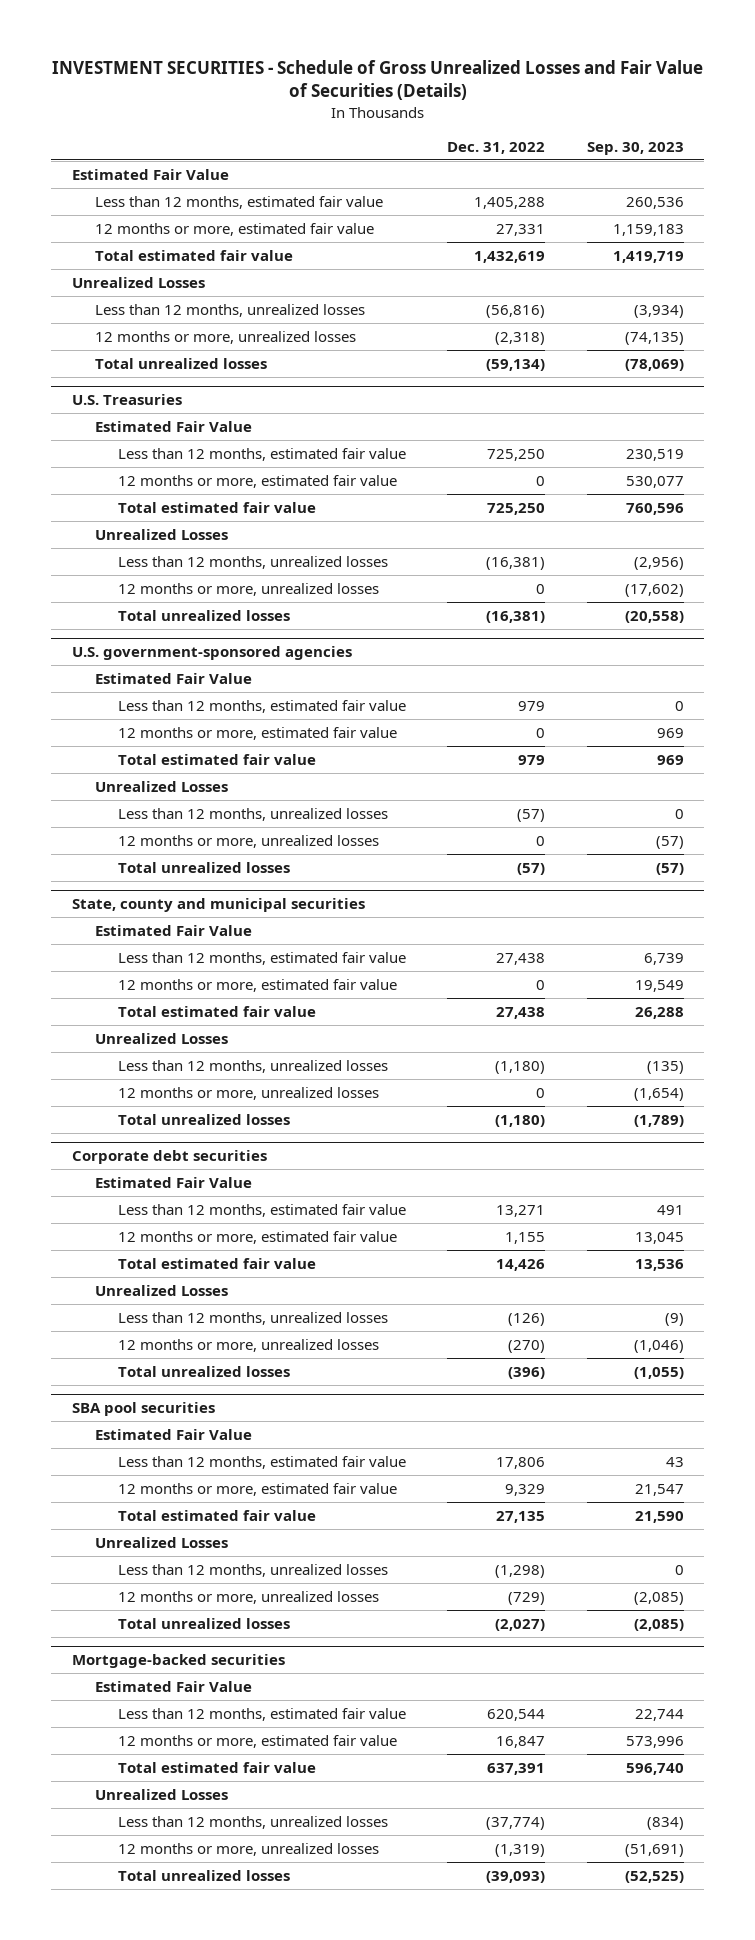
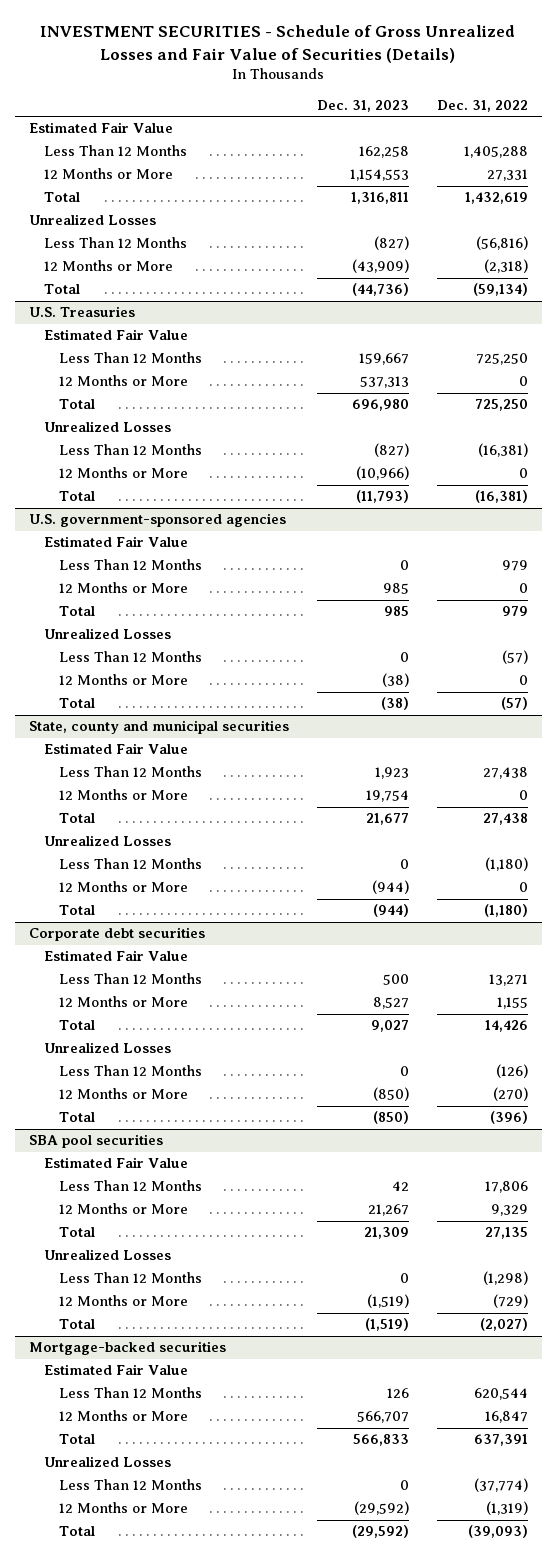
- | Dec. 31, 2022 | Sep. 30, 2023
+ | Dec. 31, 2023 | Dec. 31, 2022
- Less than 12 months, estimated fair value | 1,405,288 | 260,536
- 12 months or more, estimated fair value | 27,331 | 1,159,183
- Total estimated fair value | 1,432,619 | 1,419,719
+ Less Than 12 Months | 162,258 | 1,405,288
+ 12 Months or More | 1,154,553 | 27,331
+ Total | 1,316,811 | 1,432,619
- Less than 12 months, unrealized losses | (56,816) | (3,934)
- 12 months or more, unrealized losses | (2,318) | (74,135)
- Total unrealized losses | (59,134) | (78,069)
+ Less Than 12 Months | (827) | (56,816)
+ 12 Months or More | (43,909) | (2,318)
+ Total | (44,736) | (59,134)
@ U.S. Treasuries
- Less than 12 months, estimated fair value | 725,250 | 230,519
- 12 months or more, estimated fair value | 0 | 530,077
- Total estimated fair value | 725,250 | 760,596
+ Less Than 12 Months | 159,667 | 725,250
+ 12 Months or More | 537,313 | 0
+ Total | 696,980 | 725,250
- Less than 12 months, unrealized losses | (16,381) | (2,956)
- 12 months or more, unrealized losses | 0 | (17,602)
- Total unrealized losses | (16,381) | (20,558)
+ Less Than 12 Months | (827) | (16,381)
+ 12 Months or More | (10,966) | 0
+ Total | (11,793) | (16,381)
@ U.S. government-sponsored agencies
- Less than 12 months, estimated fair value | 979 | 0
- 12 months or more, estimated fair value | 0 | 969
- Total estimated fair value | 979 | 969
+ Less Than 12 Months | 0 | 979
+ 12 Months or More | 985 | 0
+ Total | 985 | 979
- Less than 12 months, unrealized losses | (57) | 0
- 12 months or more, unrealized losses | 0 | (57)
- Total unrealized losses | (57) | (57)
+ Less Than 12 Months | 0 | (57)
+ 12 Months or More | (38) | 0
+ Total | (38) | (57)
@ State, county and municipal securities
- Less than 12 months, estimated fair value | 27,438 | 6,739
- 12 months or more, estimated fair value | 0 | 19,549
- Total estimated fair value | 27,438 | 26,288
+ Less Than 12 Months | 1,923 | 27,438
+ 12 Months or More | 19,754 | 0
+ Total | 21,677 | 27,438
- Less than 12 months, unrealized losses | (1,180) | (135)
- 12 months or more, unrealized losses | 0 | (1,654)
- Total unrealized losses | (1,180) | (1,789)
+ Less Than 12 Months | 0 | (1,180)
+ 12 Months or More | (944) | 0
+ Total | (944) | (1,180)
@ Corporate debt securities
- Less than 12 months, estimated fair value | 13,271 | 491
- 12 months or more, estimated fair value | 1,155 | 13,045
- Total estimated fair value | 14,426 | 13,536
+ Less Than 12 Months | 500 | 13,271
+ 12 Months or More | 8,527 | 1,155
+ Total | 9,027 | 14,426
- Less than 12 months, unrealized losses | (126) | (9)
- 12 months or more, unrealized losses | (270) | (1,046)
- Total unrealized losses | (396) | (1,055)
+ Less Than 12 Months | 0 | (126)
+ 12 Months or More | (850) | (270)
+ Total | (850) | (396)
@ SBA pool securities
- Less than 12 months, estimated fair value | 17,806 | 43
- 12 months or more, estimated fair value | 9,329 | 21,547
- Total estimated fair value | 27,135 | 21,590
+ Less Than 12 Months | 42 | 17,806
+ 12 Months or More | 21,267 | 9,329
+ Total | 21,309 | 27,135
- Less than 12 months, unrealized losses | (1,298) | 0
- 12 months or more, unrealized losses | (729) | (2,085)
- Total unrealized losses | (2,027) | (2,085)
+ Less Than 12 Months | 0 | (1,298)
+ 12 Months or More | (1,519) | (729)
+ Total | (1,519) | (2,027)
@ Mortgage-backed securities
- Less than 12 months, estimated fair value | 620,544 | 22,744
- 12 months or more, estimated fair value | 16,847 | 573,996
- Total estimated fair value | 637,391 | 596,740
+ Less Than 12 Months | 126 | 620,544
+ 12 Months or More | 566,707 | 16,847
+ Total | 566,833 | 637,391
- Less than 12 months, unrealized losses | (37,774) | (834)
- 12 months or more, unrealized losses | (1,319) | (51,691)
- Total unrealized losses | (39,093) | (52,525)
+ Less Than 12 Months | 0 | (37,774)
+ 12 Months or More | (29,592) | (1,319)
+ Total | (29,592) | (39,093)

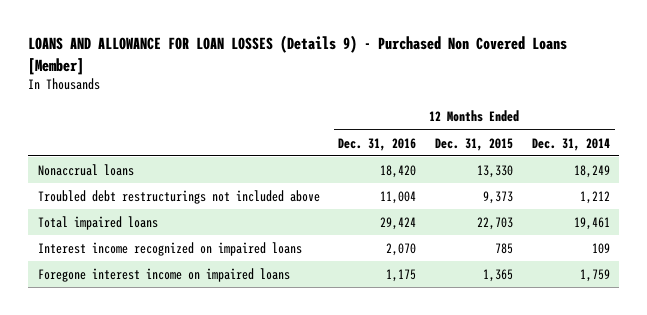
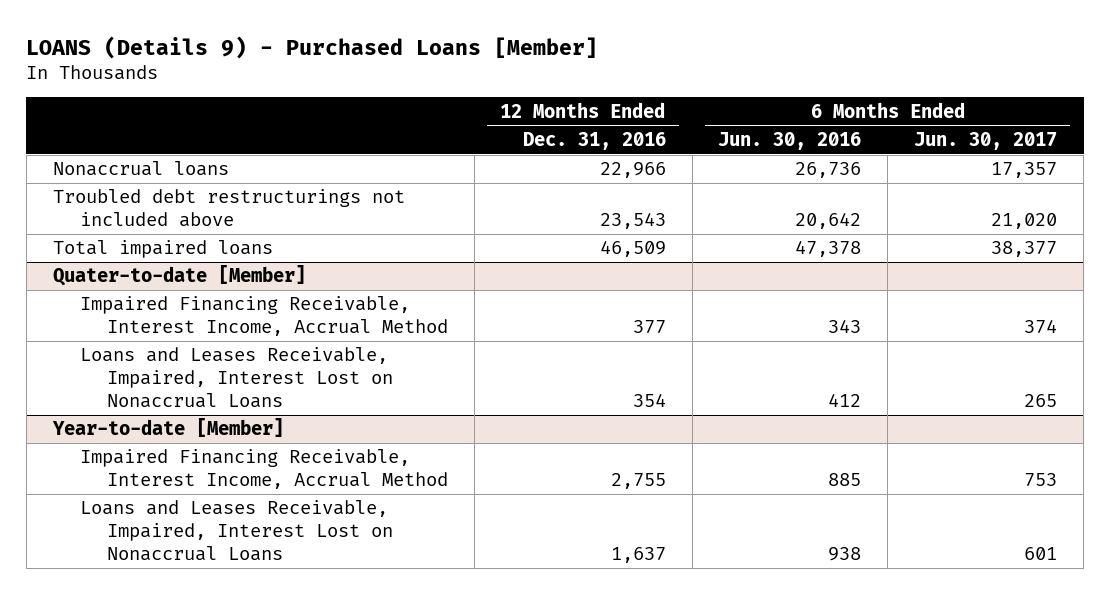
- LOANS AND ALLOWANCE FOR LOAN LOSSES (Details 9) - Purchased Non Covered Loans [Member]
+ LOANS (Details 9) - Purchased Loans [Member]
- | 12 Months Ended Dec. 31, 2016 | 12 Months Ended Dec. 31, 2015 | 12 Months Ended Dec. 31, 2014
+ | 12 Months Ended Dec. 31, 2016 | 6 Months Ended Jun. 30, 2016 | 6 Months Ended Jun. 30, 2017
- Nonaccrual loans | 18,420 | 13,330 | 18,249
- Troubled debt restructurings not included above | 11,004 | 9,373 | 1,212
- Total impaired loans | 29,424 | 22,703 | 19,461
- Interest income recognized on impaired loans | 2,070 | 785 | 109
- Foregone interest income on impaired loans | 1,175 | 1,365 | 1,759
+ Nonaccrual loans | 22,966 | 26,736 | 17,357
+ Troubled debt restructurings not included above | 23,543 | 20,642 | 21,020
+ Total impaired loans | 46,509 | 47,378 | 38,377
+ Quater-to-date [Member]
+ Impaired Financing Receivable, Interest Income, Accrual Method | 377 | 343 | 374
+ Loans and Leases Receivable, Impaired, Interest Lost on Nonaccrual Loans | 354 | 412 | 265
+ Year-to-date [Member]
+ Impaired Financing Receivable, Interest Income, Accrual Method | 2,755 | 885 | 753
+ Loans and Leases Receivable, Impaired, Interest Lost on Nonaccrual Loans | 1,637 | 938 | 601

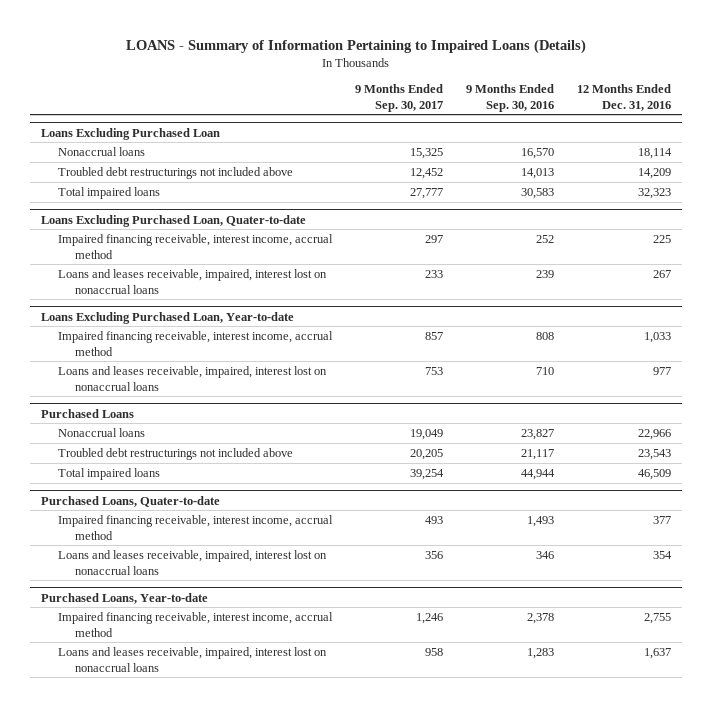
- LOANS (Details 9) - Purchased Loans [Member]
+ LOANS - Summary of Information Pertaining to Impaired Loans (Details)
- | 12 Months Ended Dec. 31, 2016 | 6 Months Ended Jun. 30, 2016 | 6 Months Ended Jun. 30, 2017
+ | 9 Months Ended Sep. 30, 2017 | 9 Months Ended Sep. 30, 2016 | 12 Months Ended Dec. 31, 2016
+ Loans Excluding Purchased Loan
+ Nonaccrual loans | 15,325 | 16,570 | 18,114
+ Troubled debt restructurings not included above | 12,452 | 14,013 | 14,209
+ Total impaired loans | 27,777 | 30,583 | 32,323
+ Loans Excluding Purchased Loan, Quater-to-date
+ Impaired financing receivable, interest income, accrual method | 297 | 252 | 225
+ Loans and leases receivable, impaired, interest lost on nonaccrual loans | 233 | 239 | 267
+ Loans Excluding Purchased Loan, Year-to-date
+ Impaired financing receivable, interest income, accrual method | 857 | 808 | 1,033
+ Loans and leases receivable, impaired, interest lost on nonaccrual loans | 753 | 710 | 977
+ Purchased Loans
- Quater-to-date [Member]
- Impaired Financing Receivable, Interest Income, Accrual Method | 377 | 343 | 374
- Loans and Leases Receivable, Impaired, Interest Lost on Nonaccrual Loans | 354 | 412 | 265
- Year-to-date [Member]
- Impaired Financing Receivable, Interest Income, Accrual Method | 2,755 | 885 | 753
- Loans and Leases Receivable, Impaired, Interest Lost on Nonaccrual Loans | 1,637 | 938 | 601
+ Purchased Loans, Quater-to-date
+ Impaired financing receivable, interest income, accrual method | 493 | 1,493 | 377
+ Loans and leases receivable, impaired, interest lost on nonaccrual loans | 356 | 346 | 354
+ Purchased Loans, Year-to-date
+ Impaired financing receivable, interest income, accrual method | 1,246 | 2,378 | 2,755
+ Loans and leases receivable, impaired, interest lost on nonaccrual loans | 958 | 1,283 | 1,637

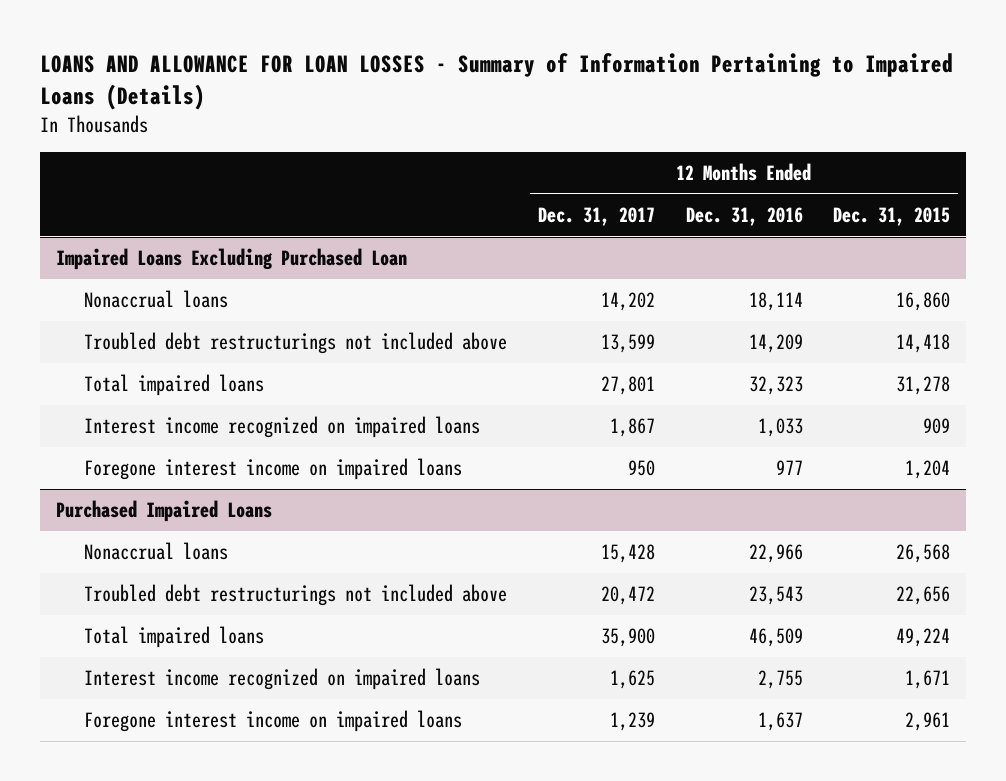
- LOANS - Summary of Information Pertaining to Impaired Loans (Details)
+ LOANS AND ALLOWANCE FOR LOAN LOSSES - Summary of Information Pertaining to Impaired Loans (Details)
- | 9 Months Ended Sep. 30, 2017 | 9 Months Ended Sep. 30, 2016 | 12 Months Ended Dec. 31, 2016
+ | 12 Months Ended Dec. 31, 2017 | 12 Months Ended Dec. 31, 2016 | 12 Months Ended Dec. 31, 2015
- Loans Excluding Purchased Loan
+ Impaired Loans Excluding Purchased Loan
- Loans Excluding Purchased Loan, Quater-to-date
- Impaired financing receivable, interest income, accrual method | 297 | 252 | 225
- Loans and leases receivable, impaired, interest lost on nonaccrual loans | 233 | 239 | 267
- Loans Excluding Purchased Loan, Year-to-date
- Impaired financing receivable, interest income, accrual method | 857 | 808 | 1,033
- Loans and leases receivable, impaired, interest lost on nonaccrual loans | 753 | 710 | 977
- Purchased Loans
+ Interest income recognized on impaired loans | 1,867 | 1,033 | 909
+ Foregone interest income on impaired loans | 950 | 977 | 1,204
+ Purchased Impaired Loans
- Purchased Loans, Quater-to-date
- Impaired financing receivable, interest income, accrual method | 493 | 1,493 | 377
- Loans and leases receivable, impaired, interest lost on nonaccrual loans | 356 | 346 | 354
- Purchased Loans, Year-to-date
- Impaired financing receivable, interest income, accrual method | 1,246 | 2,378 | 2,755
- Loans and leases receivable, impaired, interest lost on nonaccrual loans | 958 | 1,283 | 1,637
+ Interest income recognized on impaired loans | 1,625 | 2,755 | 1,671
+ Foregone interest income on impaired loans | 1,239 | 1,637 | 2,961

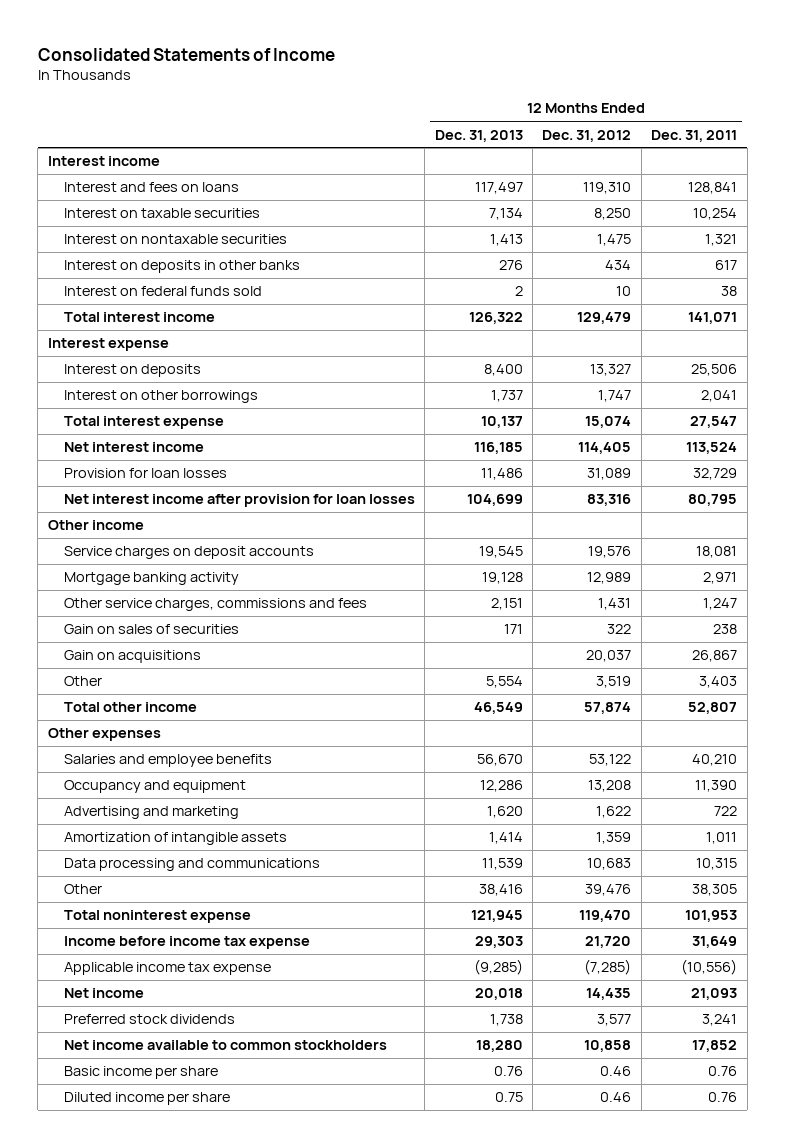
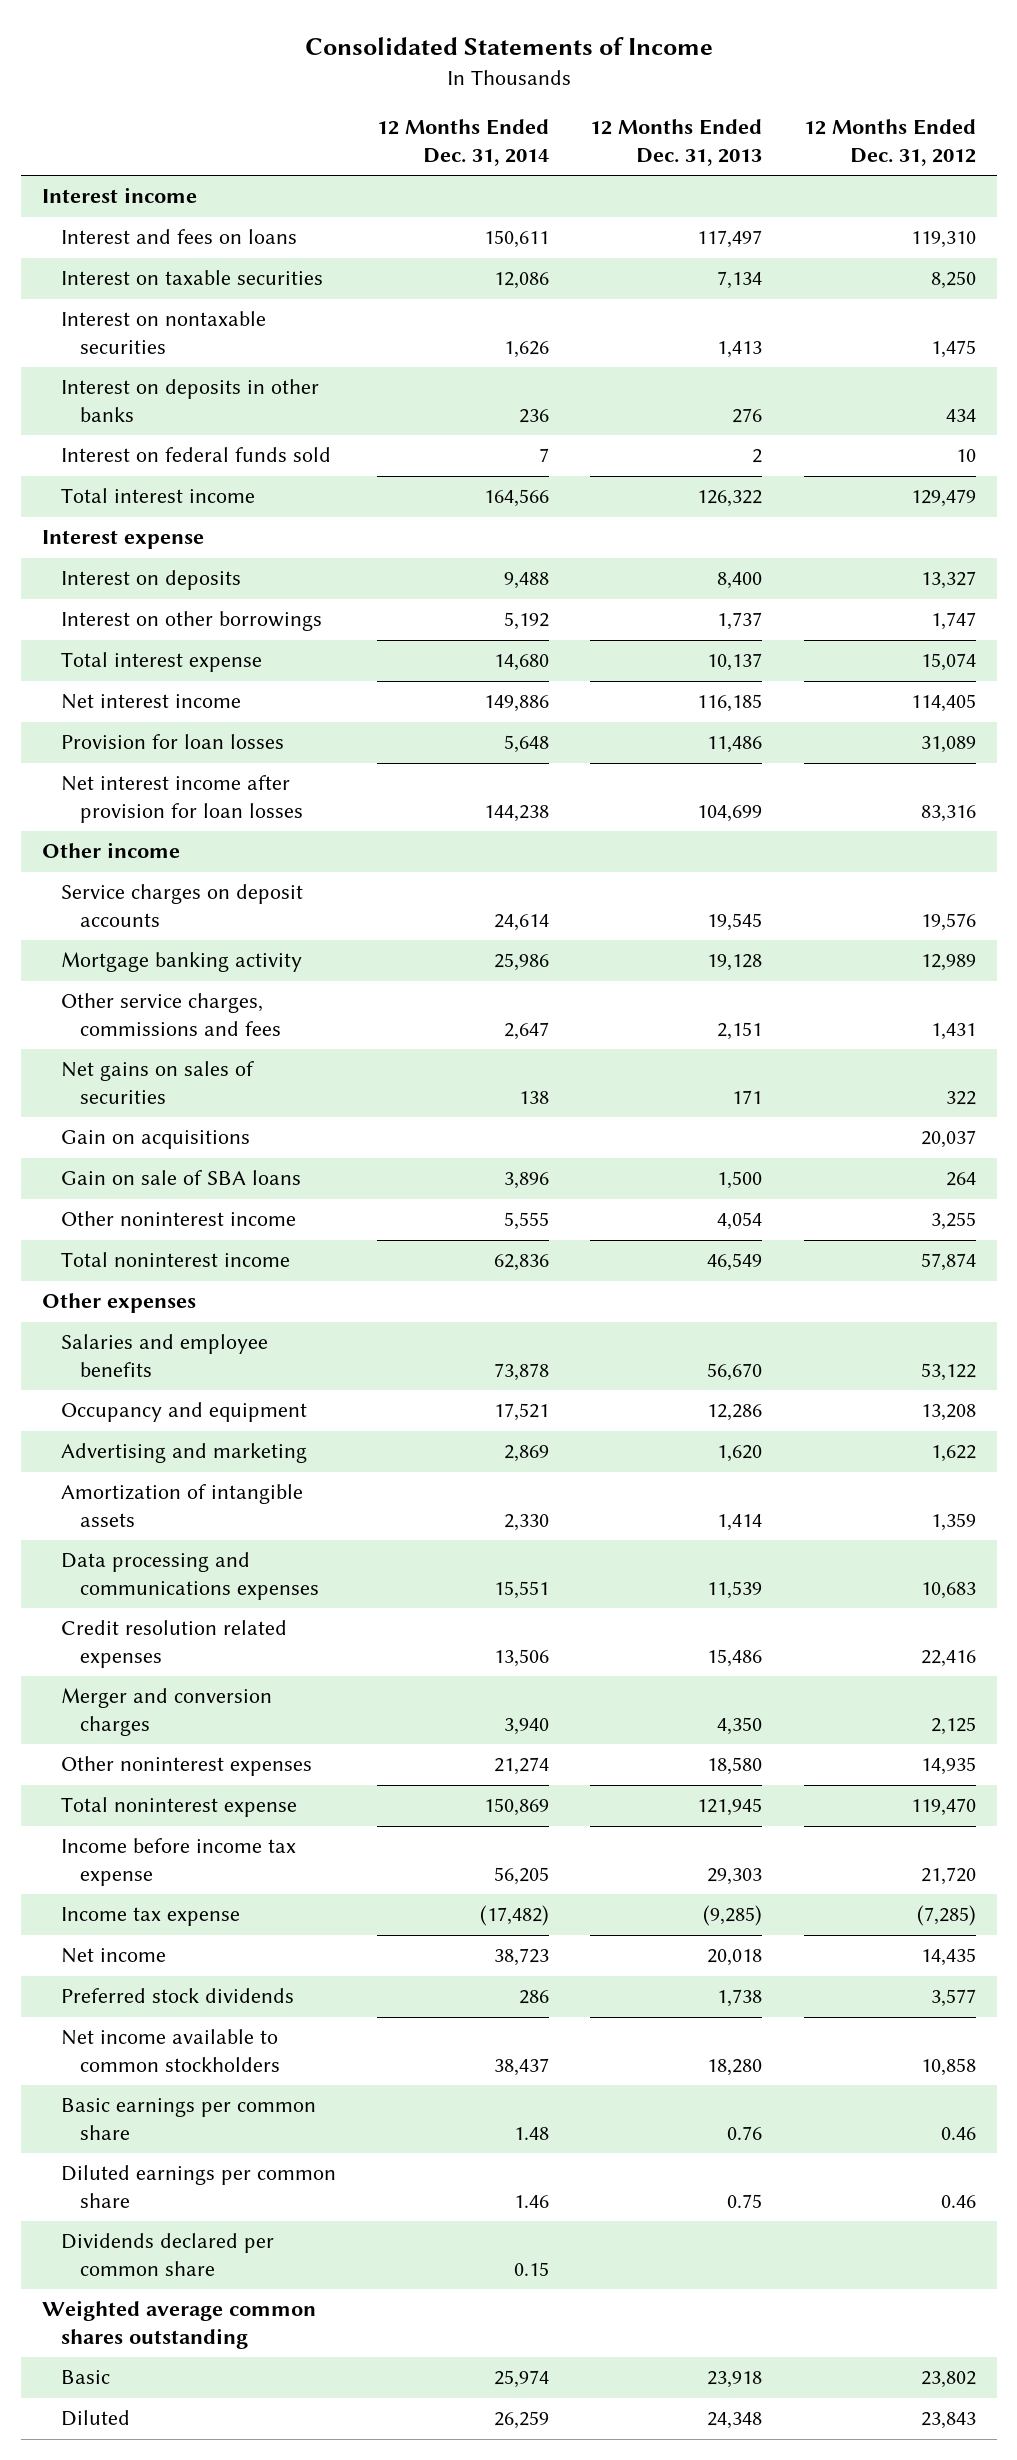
- | 12 Months Ended Dec. 31, 2013 | 12 Months Ended Dec. 31, 2012 | 12 Months Ended Dec. 31, 2011
+ | 12 Months Ended Dec. 31, 2014 | 12 Months Ended Dec. 31, 2013 | 12 Months Ended Dec. 31, 2012
- Gain on sales of securities | 171 | 322 | 238
+ Net gains on sales of securities | 138 | 171 | 322
- Other | 5,554 | 3,519 | 3,403
- Total other income | 46,549 | 57,874 | 52,807
+ Gain on sale of SBA loans | 3,896 | 1,500 | 264
+ Other noninterest income | 5,555 | 4,054 | 3,255
+ Total noninterest income | 62,836 | 46,549 | 57,874
- Data processing and communications | 11,539 | 10,683 | 10,315
- Other | 38,416 | 39,476 | 38,305
+ Data processing and communications expenses | 15,551 | 11,539 | 10,683
+ Credit resolution related expenses | 13,506 | 15,486 | 22,416
+ Merger and conversion charges | 3,940 | 4,350 | 2,125
+ Other noninterest expenses | 21,274 | 18,580 | 14,935
- Applicable income tax expense | (9,285) | (7,285) | (10,556)
+ Income tax expense | (17,482) | (9,285) | (7,285)
- Basic income per share | 0.76 | 0.46 | 0.76
- Diluted income per share | 0.75 | 0.46 | 0.76
+ Basic earnings per common share | 1.48 | 0.76 | 0.46
+ Diluted earnings per common share | 1.46 | 0.75 | 0.46
+ Dividends declared per common share | 0.15 | |
+ Weighted average common shares outstanding
+ Basic | 25,974 | 23,918 | 23,802
+ Diluted | 26,259 | 24,348 | 23,843

